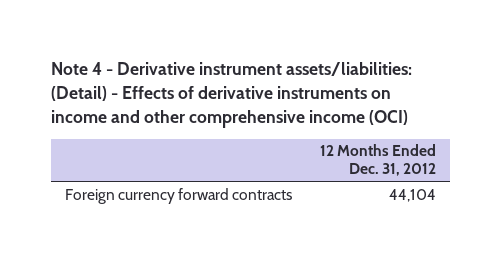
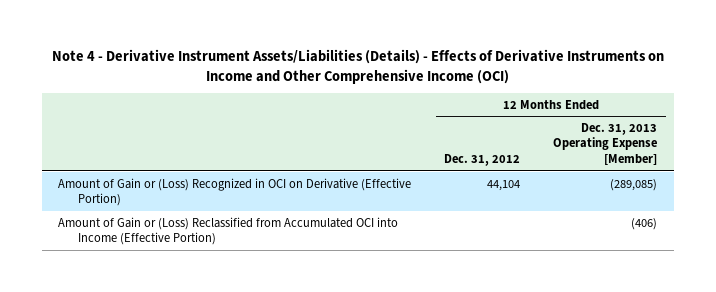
- Note 4 - Derivative instrument assets/liabilities: (Detail) - Effects of derivative instruments on income and other comprehensive income (OCI)
+ Note 4 - Derivative Instrument Assets/Liabilities (Details) - Effects of Derivative Instruments on Income and Other Comprehensive Income (OCI)
- | 12 Months Ended Dec. 31, 2012
+ | 12 Months Ended Dec. 31, 2012 | 12 Months Ended Dec. 31, 2013 Operating Expense [Member]
- Foreign currency forward contracts | 44,104
+ Amount of Gain or (Loss) Recognized in OCI on Derivative (Effective Portion) | 44,104 | (289,085)
+ Amount of Gain or (Loss) Reclassified from Accumulated OCI into Income (Effective Portion) | | (406)

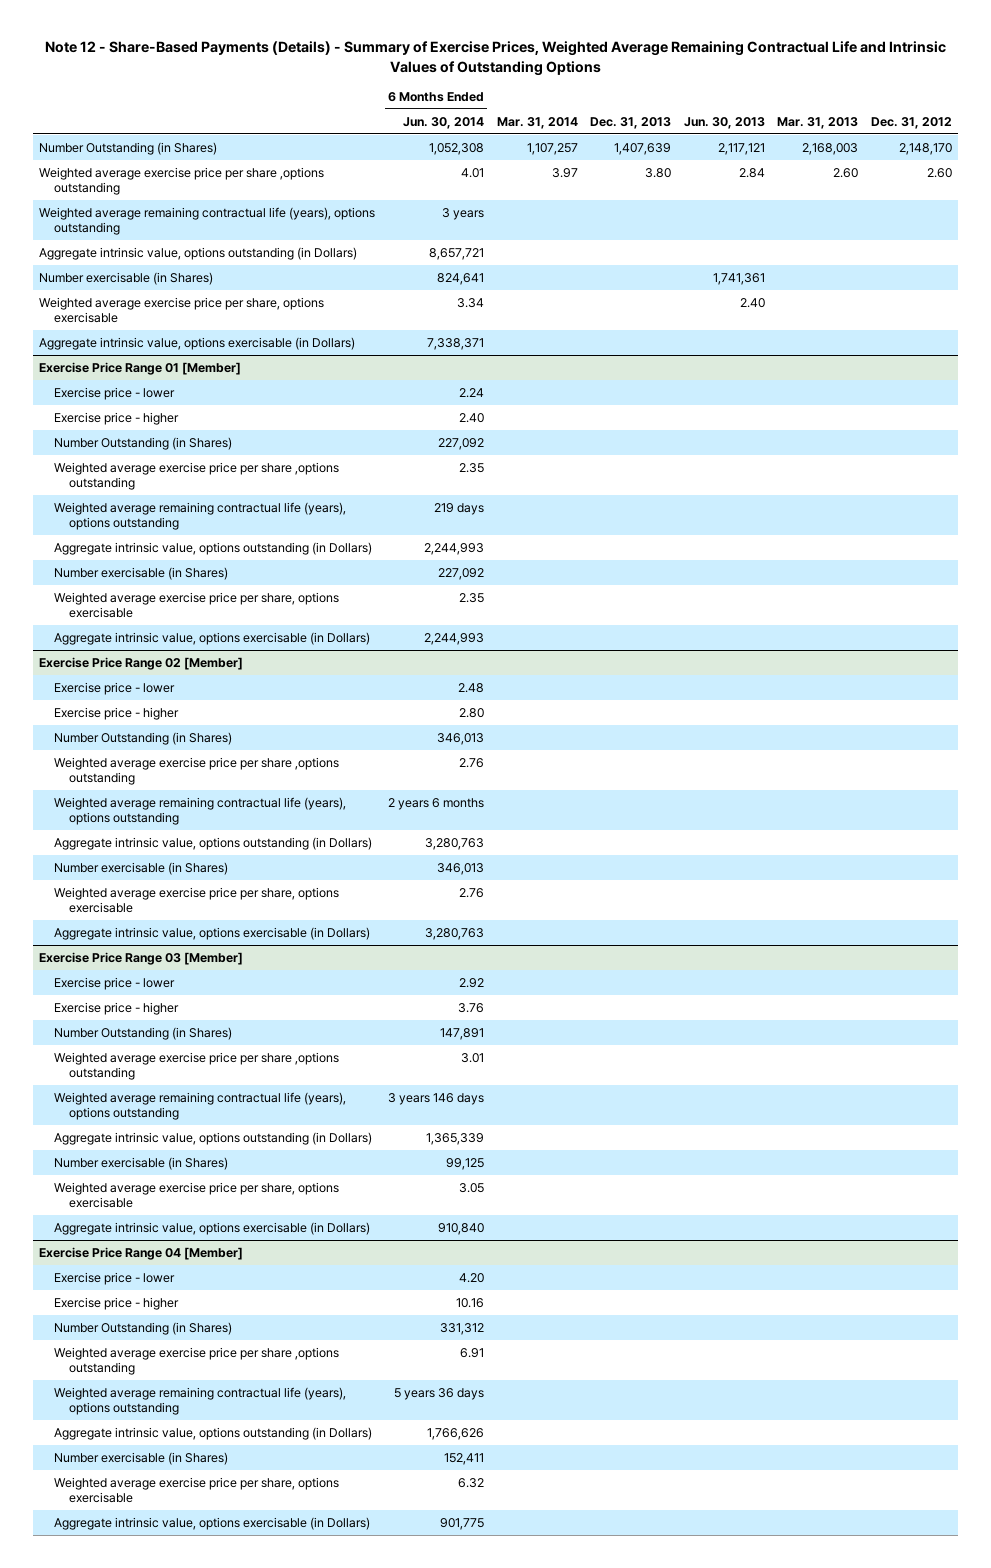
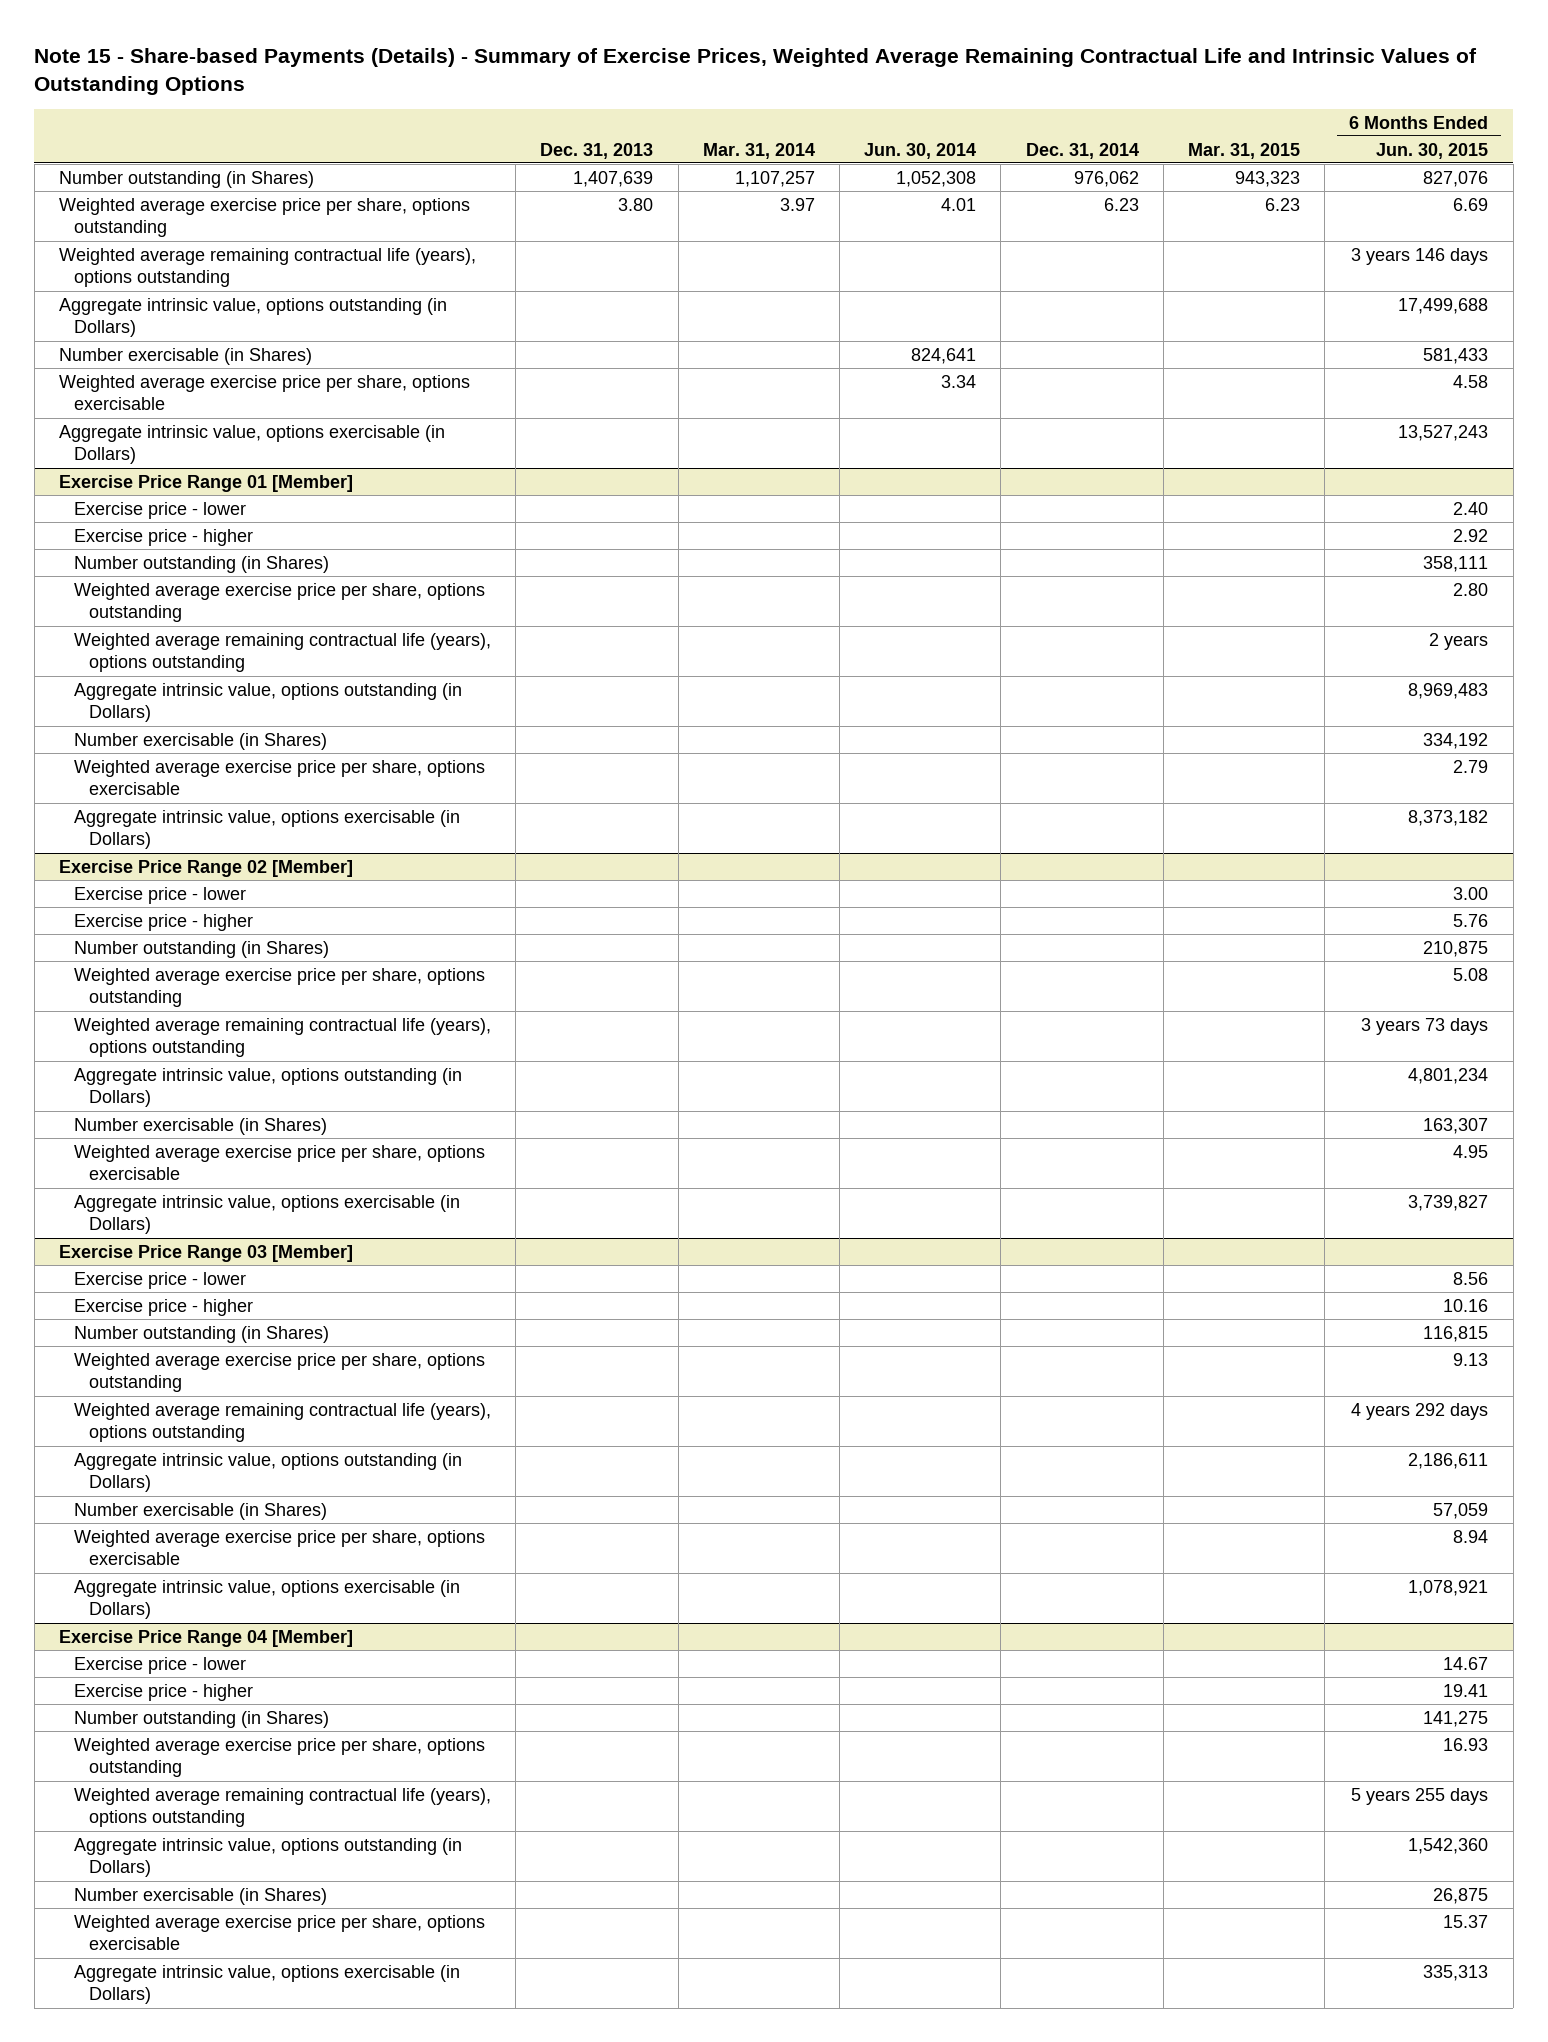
- Note 12 - Share-Based Payments (Details) - Summary of Exercise Prices, Weighted Average Remaining Contractual Life and Intrinsic Values of Outstanding Options
+ Note 15 - Share-based Payments (Details) - Summary of Exercise Prices, Weighted Average Remaining Contractual Life and Intrinsic Values of Outstanding Options
- | 6 Months Ended Jun. 30, 2014 | Mar. 31, 2014 | Dec. 31, 2013 | Jun. 30, 2013 | Mar. 31, 2013 | Dec. 31, 2012
+ | Dec. 31, 2013 | Mar. 31, 2014 | Jun. 30, 2014 | Dec. 31, 2014 | Mar. 31, 2015 | 6 Months Ended Jun. 30, 2015
- Number Outstanding (in Shares) | 1,052,308 | 1,107,257 | 1,407,639 | 2,117,121 | 2,168,003 | 2,148,170
- Weighted average exercise price per share ,options outstanding | 4.01 | 3.97 | 3.80 | 2.84 | 2.60 | 2.60
+ Number outstanding (in Shares) | 1,407,639 | 1,107,257 | 1,052,308 | 976,062 | 943,323 | 827,076
+ Weighted average exercise price per share, options outstanding | 3.80 | 3.97 | 4.01 | 6.23 | 6.23 | 6.69
@ Exercise Price Range 01 [Member]
- Number Outstanding (in Shares) | 227,092 | | | | |
- Weighted average exercise price per share ,options outstanding | 2.35 | | | | |
+ Number outstanding (in Shares) | | | | | | 358,111
+ Weighted average exercise price per share, options outstanding | | | | | | 2.80
@ Exercise Price Range 02 [Member]
- Number Outstanding (in Shares) | 346,013 | | | | |
- Weighted average exercise price per share ,options outstanding | 2.76 | | | | |
+ Number outstanding (in Shares) | | | | | | 210,875
+ Weighted average exercise price per share, options outstanding | | | | | | 5.08
@ Exercise Price Range 03 [Member]
- Number Outstanding (in Shares) | 147,891 | | | | |
- Weighted average exercise price per share ,options outstanding | 3.01 | | | | |
+ Number outstanding (in Shares) | | | | | | 116,815
+ Weighted average exercise price per share, options outstanding | | | | | | 9.13
@ Exercise Price Range 04 [Member]
- Number Outstanding (in Shares) | 331,312 | | | | |
- Weighted average exercise price per share ,options outstanding | 6.91 | | | | |
+ Number outstanding (in Shares) | | | | | | 141,275
+ Weighted average exercise price per share, options outstanding | | | | | | 16.93

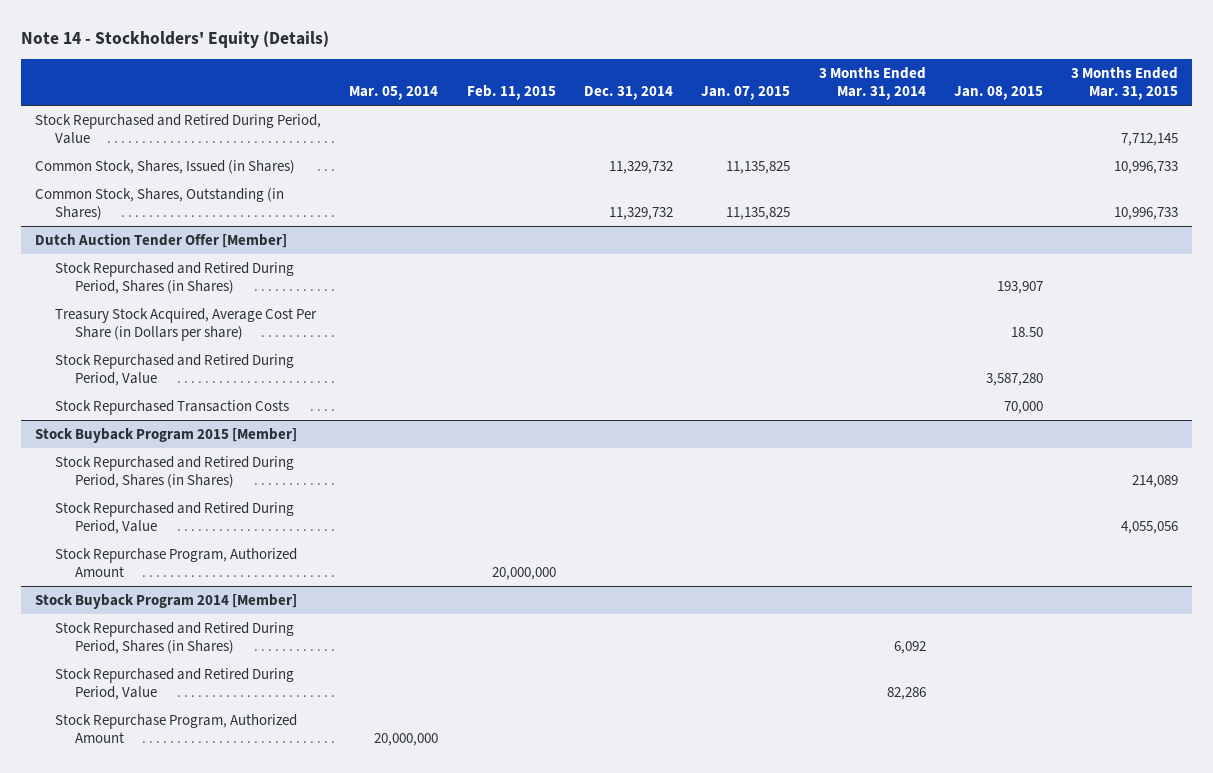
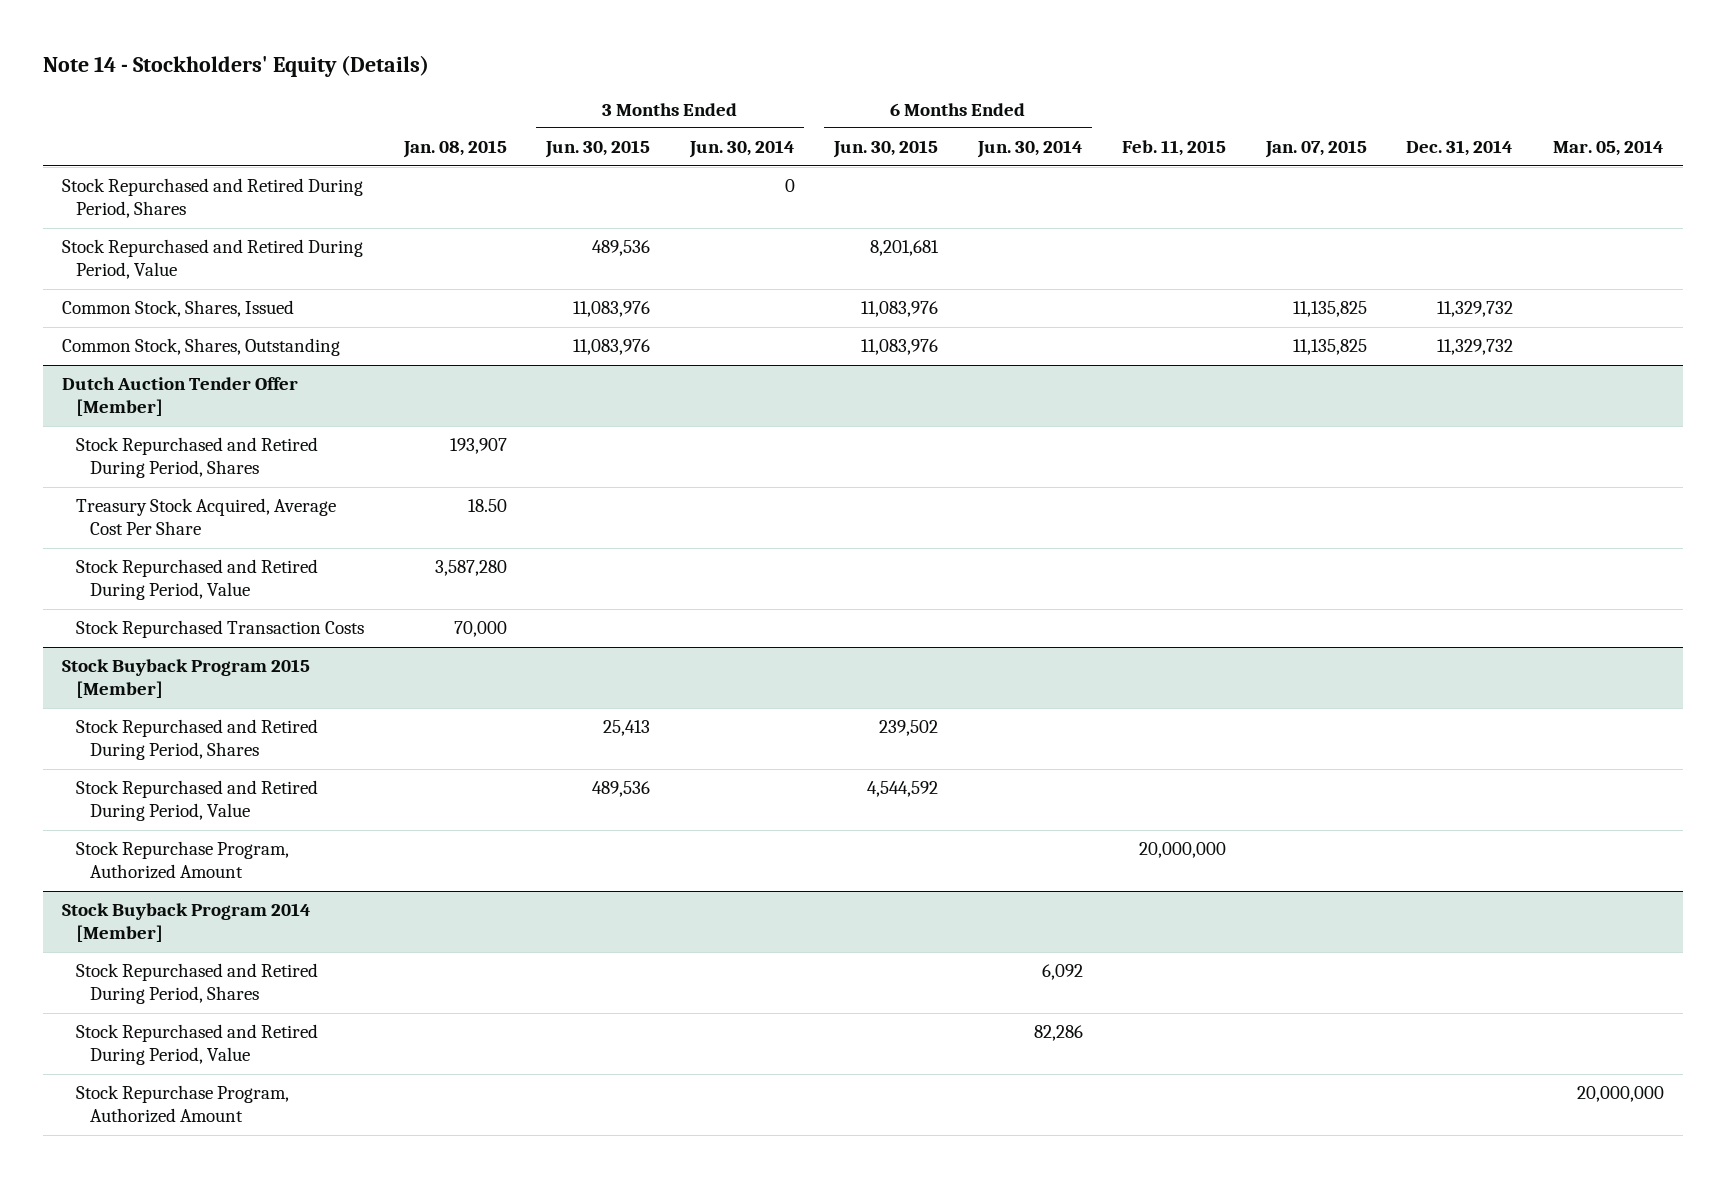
- | Mar. 05, 2014 | Feb. 11, 2015 | Dec. 31, 2014 | Jan. 07, 2015 | 3 Months Ended Mar. 31, 2014 | Jan. 08, 2015 | 3 Months Ended Mar. 31, 2015
+ | Jan. 08, 2015 | 3 Months Ended Jun. 30, 2015 | 3 Months Ended Jun. 30, 2014 | 6 Months Ended Jun. 30, 2015 | 6 Months Ended Jun. 30, 2014 | Feb. 11, 2015 | Jan. 07, 2015 | Dec. 31, 2014 | Mar. 05, 2014
+ Stock Repurchased and Retired During Period, Shares | | | 0 | | | | | |
- Common Stock, Shares, Issued (in Shares) | | | 11,329,732 | 11,135,825 | | | 10,996,733
- Common Stock, Shares, Outstanding (in Shares) | | | 11,329,732 | 11,135,825 | | | 10,996,733
+ Common Stock, Shares, Issued | | 11,083,976 | | 11,083,976 | | | 11,135,825 | 11,329,732 |
+ Common Stock, Shares, Outstanding | | 11,083,976 | | 11,083,976 | | | 11,135,825 | 11,329,732 |
@ Dutch Auction Tender Offer [Member]
- Stock Repurchased and Retired During Period, Shares (in Shares) | | | | | | 193,907 |
- Treasury Stock Acquired, Average Cost Per Share (in Dollars per share) | | | | | | 18.50 |
+ Stock Repurchased and Retired During Period, Shares | 193,907 | | | | | | | |
+ Treasury Stock Acquired, Average Cost Per Share | 18.50 | | | | | | | |
@ Stock Buyback Program 2015 [Member]
- Stock Repurchased and Retired During Period, Shares (in Shares) | | | | | | | 214,089
+ Stock Repurchased and Retired During Period, Shares | | 25,413 | | 239,502 | | | | |
@ Stock Buyback Program 2014 [Member]
- Stock Repurchased and Retired During Period, Shares (in Shares) | | | | | 6,092 | |
+ Stock Repurchased and Retired During Period, Shares | | | | | 6,092 | | | |

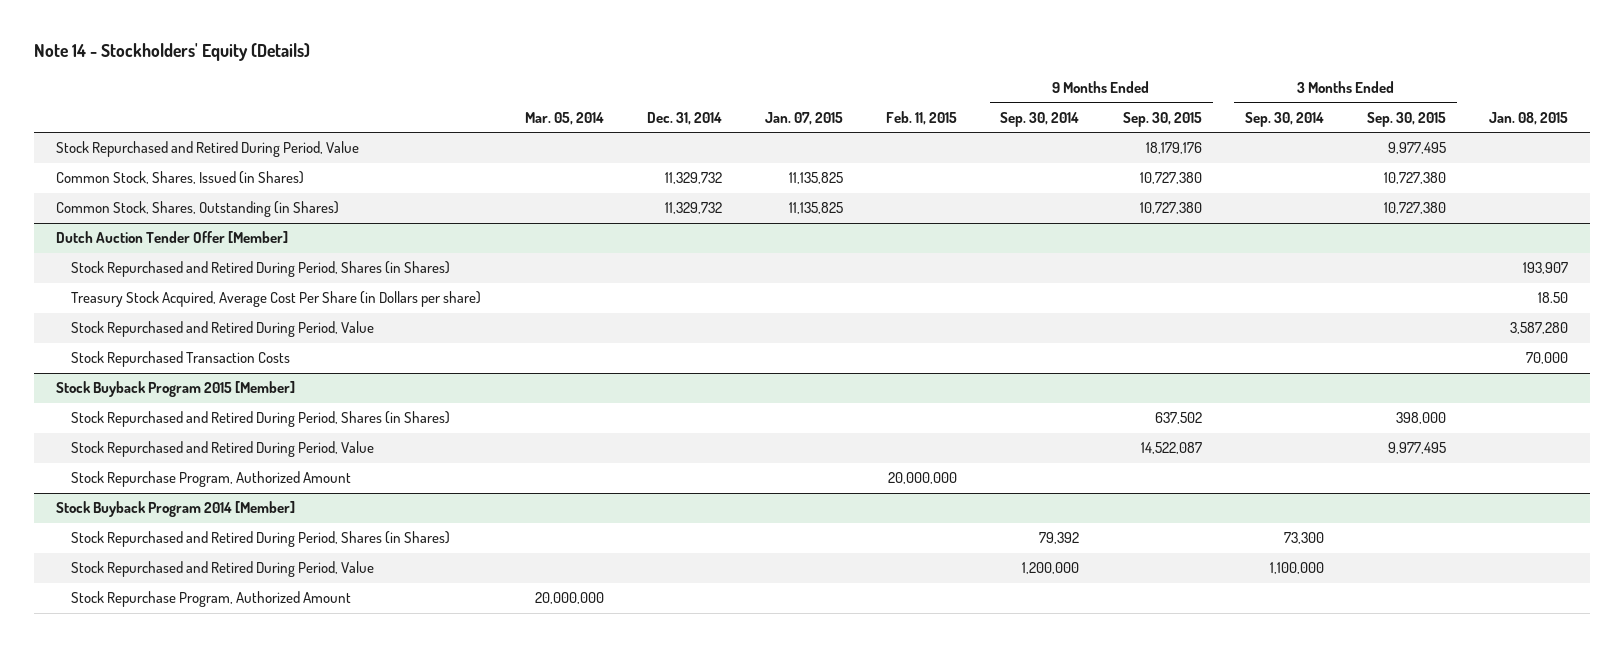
- | Jan. 08, 2015 | 3 Months Ended Jun. 30, 2015 | 3 Months Ended Jun. 30, 2014 | 6 Months Ended Jun. 30, 2015 | 6 Months Ended Jun. 30, 2014 | Feb. 11, 2015 | Jan. 07, 2015 | Dec. 31, 2014 | Mar. 05, 2014
+ | Mar. 05, 2014 | Dec. 31, 2014 | Jan. 07, 2015 | Feb. 11, 2015 | 9 Months Ended Sep. 30, 2014 | 9 Months Ended Sep. 30, 2015 | 3 Months Ended Sep. 30, 2014 | 3 Months Ended Sep. 30, 2015 | Jan. 08, 2015
- Stock Repurchased and Retired During Period, Shares | | | 0 | | | | | |
- Common Stock, Shares, Issued | | 11,083,976 | | 11,083,976 | | | 11,135,825 | 11,329,732 |
- Common Stock, Shares, Outstanding | | 11,083,976 | | 11,083,976 | | | 11,135,825 | 11,329,732 |
+ Common Stock, Shares, Issued (in Shares) | | 11,329,732 | 11,135,825 | | | 10,727,380 | | 10,727,380 |
+ Common Stock, Shares, Outstanding (in Shares) | | 11,329,732 | 11,135,825 | | | 10,727,380 | | 10,727,380 |
@ Dutch Auction Tender Offer [Member]
- Stock Repurchased and Retired During Period, Shares | 193,907 | | | | | | | |
- Treasury Stock Acquired, Average Cost Per Share | 18.50 | | | | | | | |
+ Stock Repurchased and Retired During Period, Shares (in Shares) | | | | | | | | | 193,907
+ Treasury Stock Acquired, Average Cost Per Share (in Dollars per share) | | | | | | | | | 18.50
@ Stock Buyback Program 2015 [Member]
- Stock Repurchased and Retired During Period, Shares | | 25,413 | | 239,502 | | | | |
+ Stock Repurchased and Retired During Period, Shares (in Shares) | | | | | | 637,502 | | 398,000 |
@ Stock Buyback Program 2014 [Member]
- Stock Repurchased and Retired During Period, Shares | | | | | 6,092 | | | |
+ Stock Repurchased and Retired During Period, Shares (in Shares) | | | | | 79,392 | | 73,300 | |

